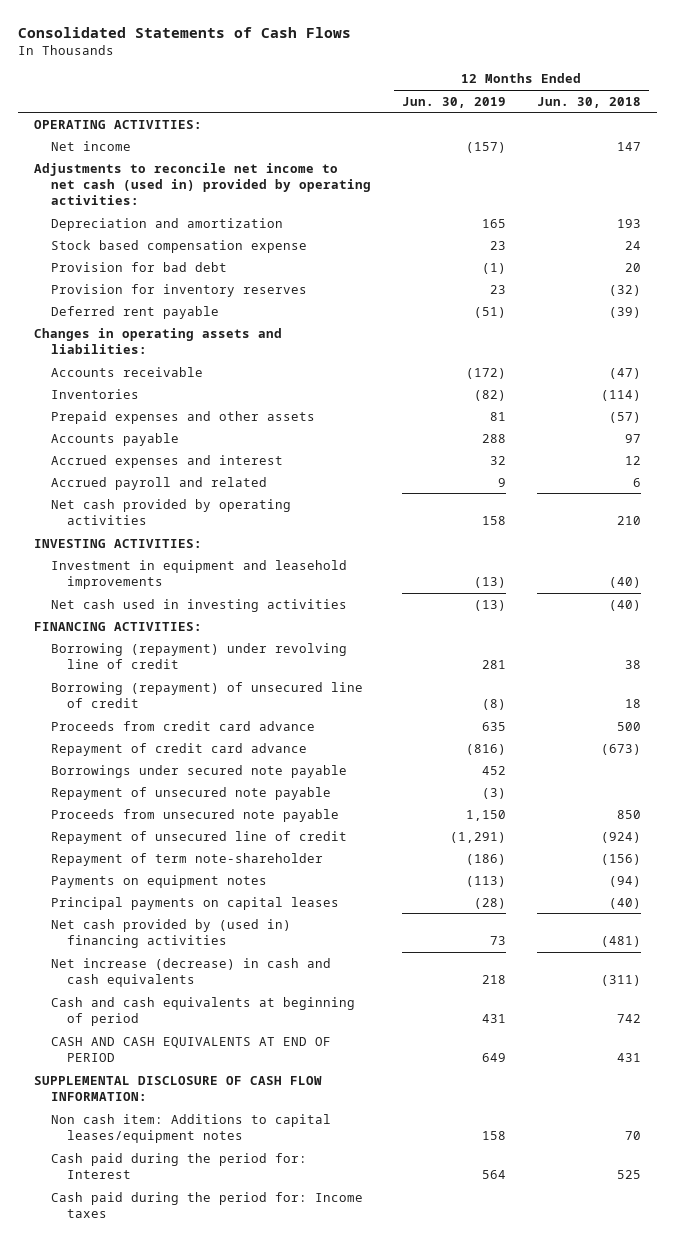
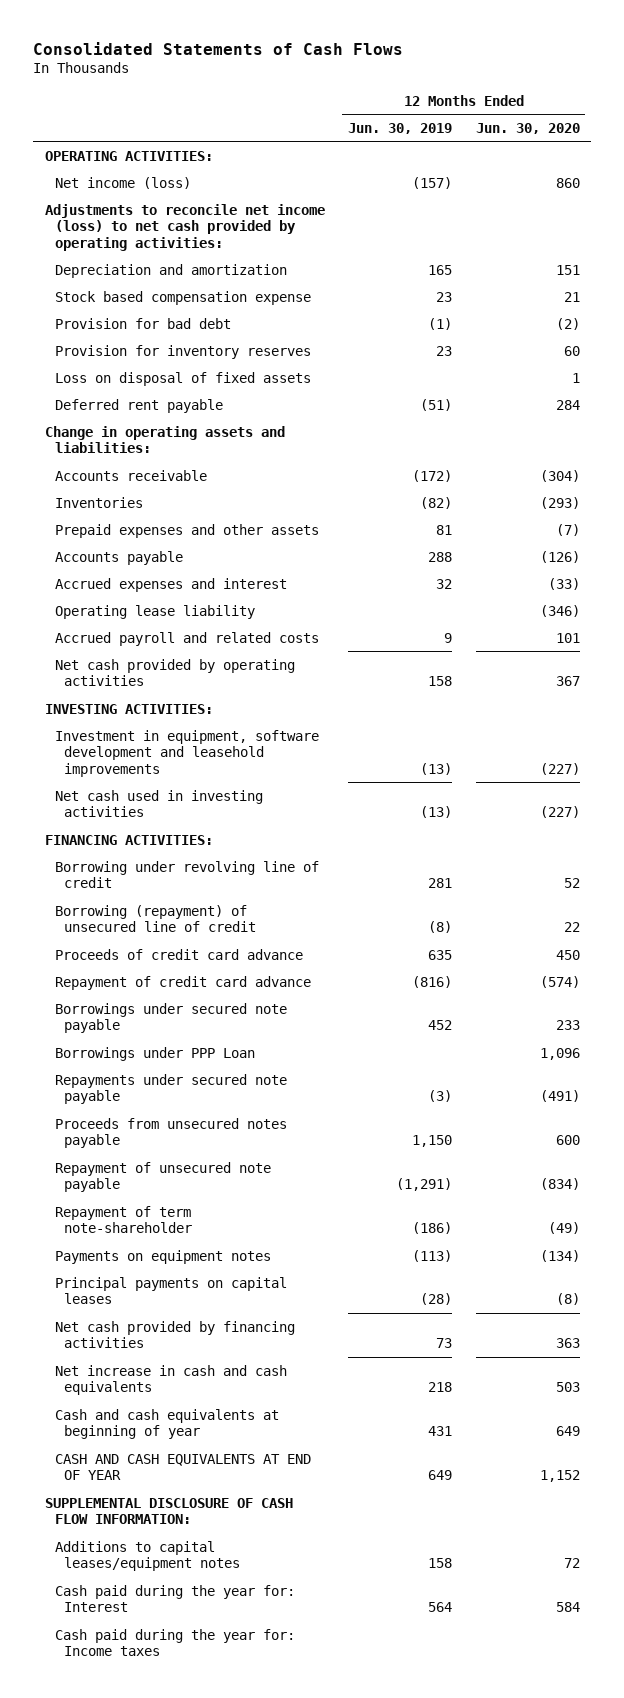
- | 12 Months Ended Jun. 30, 2019 | 12 Months Ended Jun. 30, 2018
+ | 12 Months Ended Jun. 30, 2019 | 12 Months Ended Jun. 30, 2020
- Net income | (157) | 147
- Adjustments to reconcile net income to net cash (used in) provided by operating activities:
+ Net income (loss) | (157) | 860
+ Adjustments to reconcile net income (loss) to net cash provided by operating activities:
+ Loss on disposal of fixed assets | | 1
- Changes in operating assets and liabilities:
+ Change in operating assets and liabilities:
- Accrued payroll and related | 9 | 6
+ Operating lease liability | | (346)
+ Accrued payroll and related costs | 9 | 101
- Investment in equipment and leasehold improvements | (13) | (40)
+ Investment in equipment, software development and leasehold improvements | (13) | (227)
- Borrowing (repayment) under revolving line of credit | 281 | 38
+ Borrowing under revolving line of credit | 281 | 52
- Proceeds from credit card advance | 635 | 500
+ Proceeds of credit card advance | 635 | 450
- Repayment of unsecured note payable | (3) |
- Proceeds from unsecured note payable | 1,150 | 850
- Repayment of unsecured line of credit | (1,291) | (924)
+ Borrowings under PPP Loan | | 1,096
+ Repayments under secured note payable | (3) | (491)
+ Proceeds from unsecured notes payable | 1,150 | 600
+ Repayment of unsecured note payable | (1,291) | (834)
- Net cash provided by (used in) financing activities | 73 | (481)
- Net increase (decrease) in cash and cash equivalents | 218 | (311)
- Cash and cash equivalents at beginning of period | 431 | 742
- CASH AND CASH EQUIVALENTS AT END OF PERIOD | 649 | 431
+ Net cash provided by financing activities | 73 | 363
+ Net increase in cash and cash equivalents | 218 | 503
+ Cash and cash equivalents at beginning of year | 431 | 649
+ CASH AND CASH EQUIVALENTS AT END OF YEAR | 649 | 1,152
- Non cash item: Additions to capital leases/equipment notes | 158 | 70
- Cash paid during the period for: Interest | 564 | 525
- Cash paid during the period for: Income taxes
+ Additions to capital leases/equipment notes | 158 | 72
+ Cash paid during the year for: Interest | 564 | 584
+ Cash paid during the year for: Income taxes

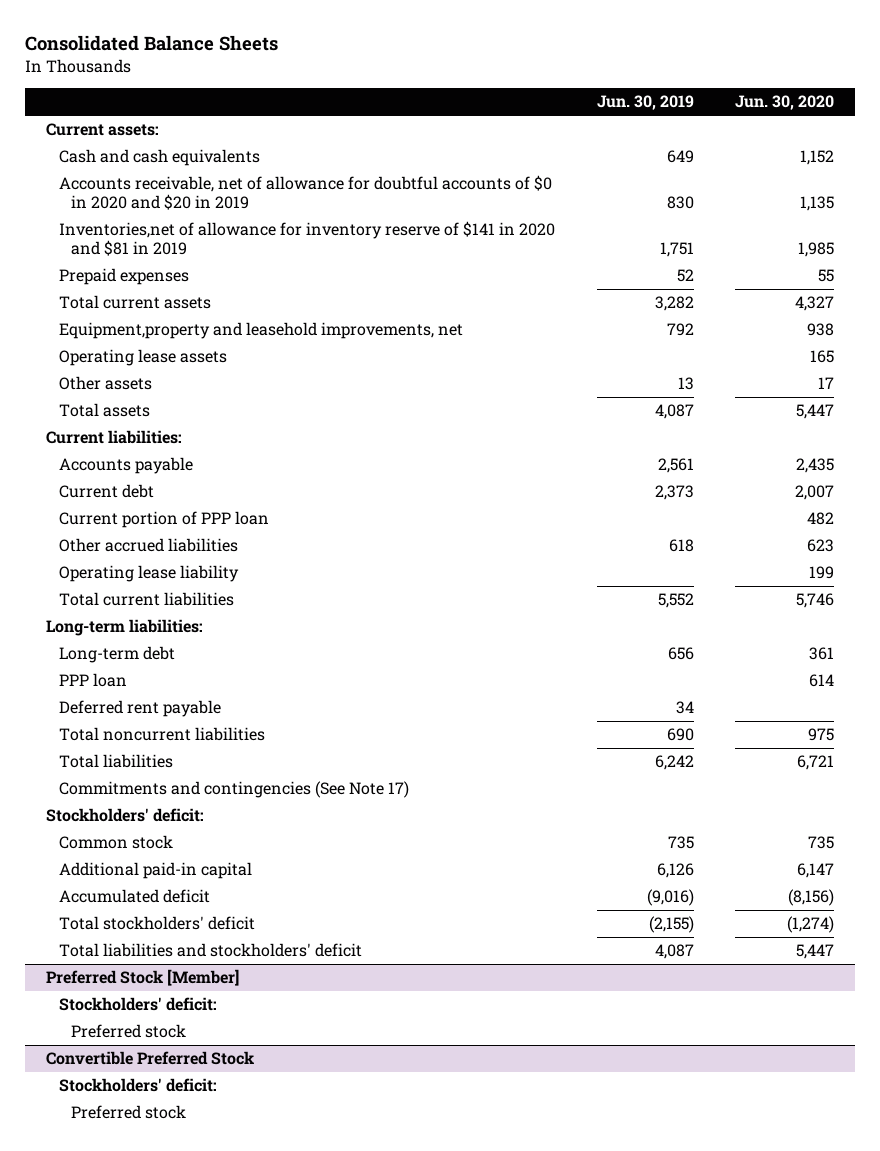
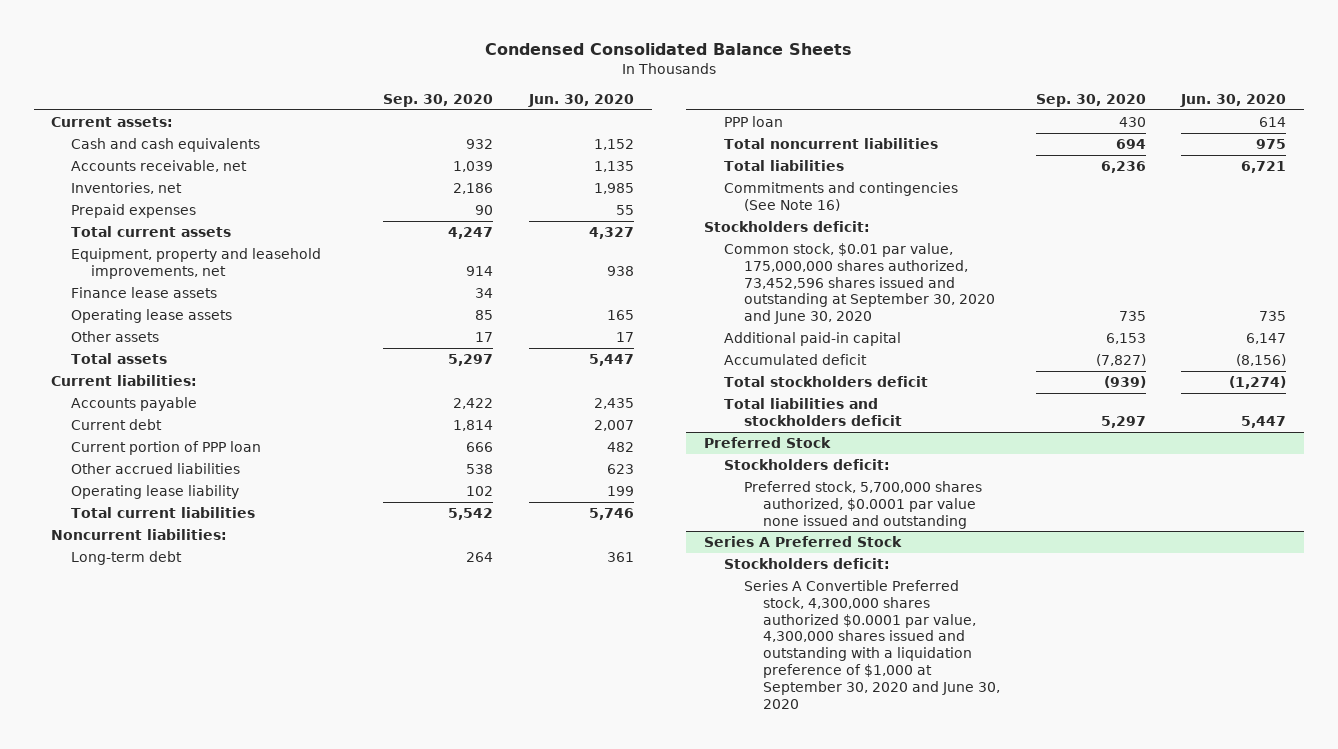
- Consolidated Balance Sheets
+ Condensed Consolidated Balance Sheets
- | Jun. 30, 2019 | Jun. 30, 2020
+ | Sep. 30, 2020 | Jun. 30, 2020
- Accounts receivable, net of allowance for doubtful accounts of $0 in 2020 and $20 in 2019 | 830 | 1,135
- Inventories,net of allowance for inventory reserve of $141 in 2020 and $81 in 2019 | 1,751 | 1,985
+ Accounts receivable, net | 1,039 | 1,135
+ Inventories, net | 2,186 | 1,985
- Equipment,property and leasehold improvements, net | 792 | 938
+ Equipment, property and leasehold improvements, net | 914 | 938
+ Finance lease assets | 34 |
- Long-term liabilities:
+ Noncurrent liabilities:
- Deferred rent payable | 34 |
- Commitments and contingencies (See Note 17)
- Stockholders' deficit:
- Common stock | 735 | 735
+ Commitments and contingencies (See Note 16)
+ Stockholders deficit:
+ Common stock, $0.01 par value, 175,000,000 shares authorized, 73,452,596 shares issued and outstanding at September 30, 2020 and June 30, 2020 | 735 | 735
- Total stockholders' deficit | (2,155) | (1,274)
- Total liabilities and stockholders' deficit | 4,087 | 5,447
- Preferred Stock [Member]
- Stockholders' deficit:
- Preferred stock
- Convertible Preferred Stock
- Stockholders' deficit:
- Preferred stock
+ Total stockholders deficit | (939) | (1,274)
+ Total liabilities and stockholders deficit | 5,297 | 5,447
+ Preferred Stock
+ Stockholders deficit:
+ Preferred stock, 5,700,000 shares authorized, $0.0001 par value none issued and outstanding
+ Series A Preferred Stock
+ Stockholders deficit:
+ Series A Convertible Preferred stock, 4,300,000 shares authorized $0.0001 par value, 4,300,000 shares issued and outstanding with a liquidation preference of $1,000 at September 30, 2020 and June 30, 2020

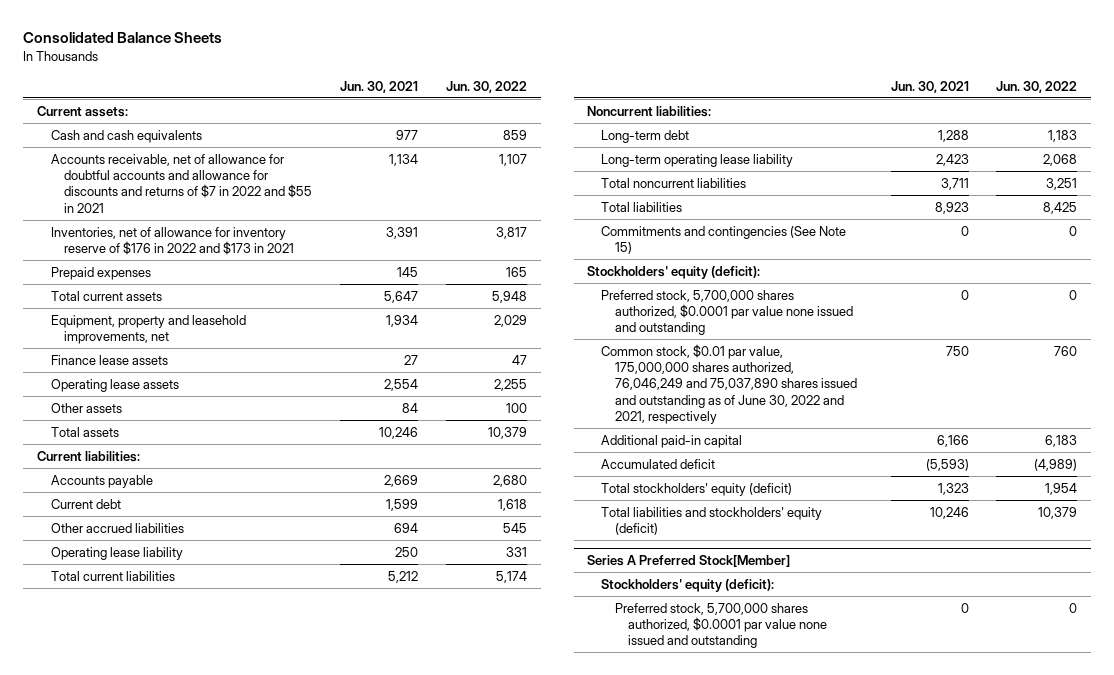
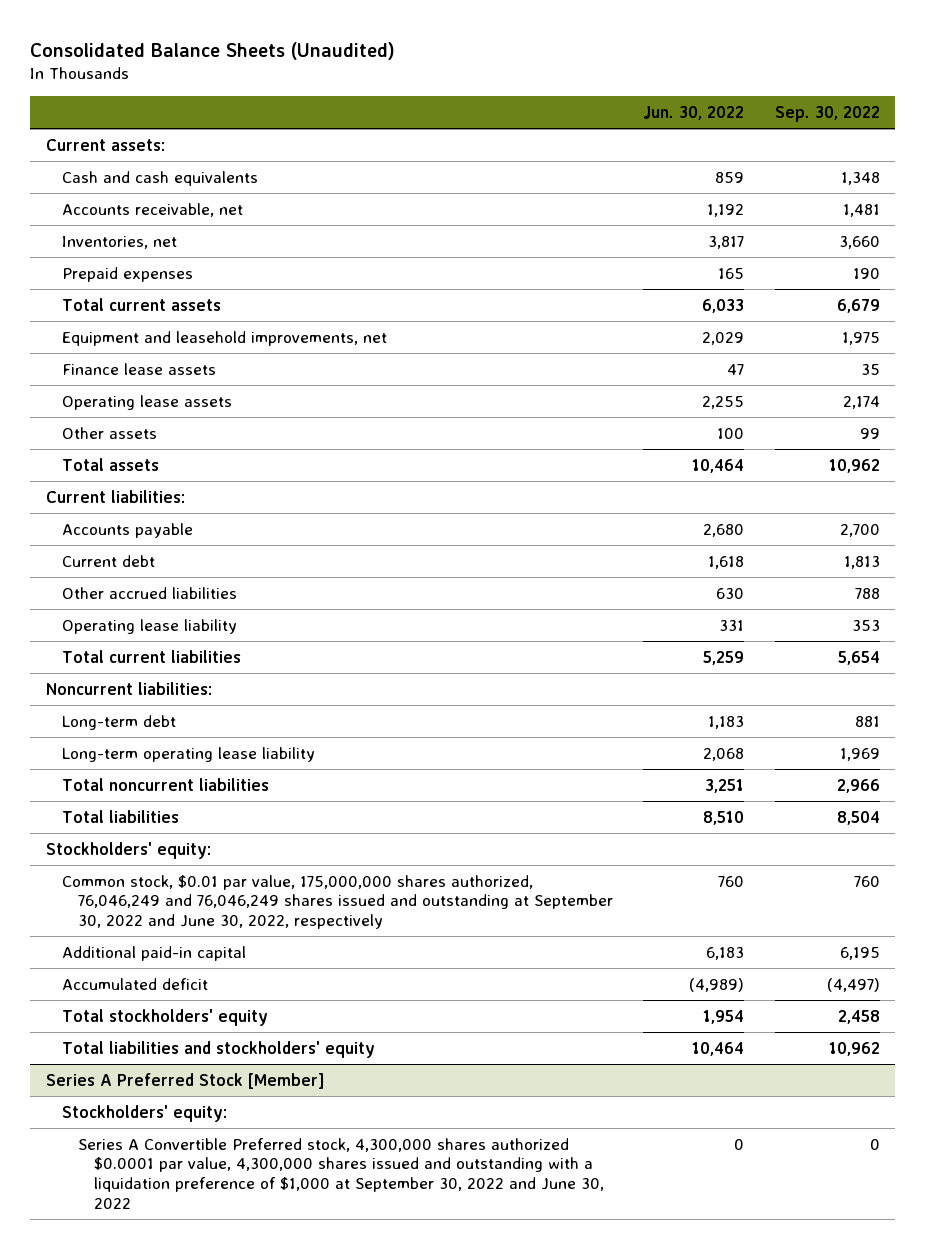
- Consolidated Balance Sheets
+ Consolidated Balance Sheets (Unaudited)
- | Jun. 30, 2021 | Jun. 30, 2022
+ | Jun. 30, 2022 | Sep. 30, 2022
- Accounts receivable, net of allowance for doubtful accounts and allowance for discounts and returns of $7 in 2022 and $55 in 2021 | 1,134 | 1,107
- Inventories, net of allowance for inventory reserve of $176 in 2022 and $173 in 2021 | 3,391 | 3,817
+ Accounts receivable, net | 1,192 | 1,481
+ Inventories, net | 3,817 | 3,660
- Total current assets | 5,647 | 5,948
- Equipment, property and leasehold improvements, net | 1,934 | 2,029
+ Total current assets | 6,033 | 6,679
+ Equipment and leasehold improvements, net | 2,029 | 1,975
- Total assets | 10,246 | 10,379
+ Total assets | 10,464 | 10,962
- Other accrued liabilities | 694 | 545
+ Other accrued liabilities | 630 | 788
- Total current liabilities | 5,212 | 5,174
+ Total current liabilities | 5,259 | 5,654
- Total liabilities | 8,923 | 8,425
- Commitments and contingencies (See Note 15) | 0 | 0
- Stockholders' equity (deficit):
- Preferred stock, 5,700,000 shares authorized, $0.0001 par value none issued and outstanding | 0 | 0
- Common stock, $0.01 par value, 175,000,000 shares authorized, 76,046,249 and 75,037,890 shares issued and outstanding as of June 30, 2022 and 2021, respectively | 750 | 760
+ Total liabilities | 8,510 | 8,504
+ Stockholders' equity:
+ Common stock, $0.01 par value, 175,000,000 shares authorized, 76,046,249 and 76,046,249 shares issued and outstanding at September 30, 2022 and June 30, 2022, respectively | 760 | 760
- Total stockholders' equity (deficit) | 1,323 | 1,954
- Total liabilities and stockholders' equity (deficit) | 10,246 | 10,379
- Series A Preferred Stock[Member]
- Stockholders' equity (deficit):
- Preferred stock, 5,700,000 shares authorized, $0.0001 par value none issued and outstanding | 0 | 0
+ Total stockholders' equity | 1,954 | 2,458
+ Total liabilities and stockholders' equity | 10,464 | 10,962
+ Series A Preferred Stock [Member]
+ Stockholders' equity:
+ Series A Convertible Preferred stock, 4,300,000 shares authorized $0.0001 par value, 4,300,000 shares issued and outstanding with a liquidation preference of $1,000 at September 30, 2022 and June 30, 2022 | 0 | 0

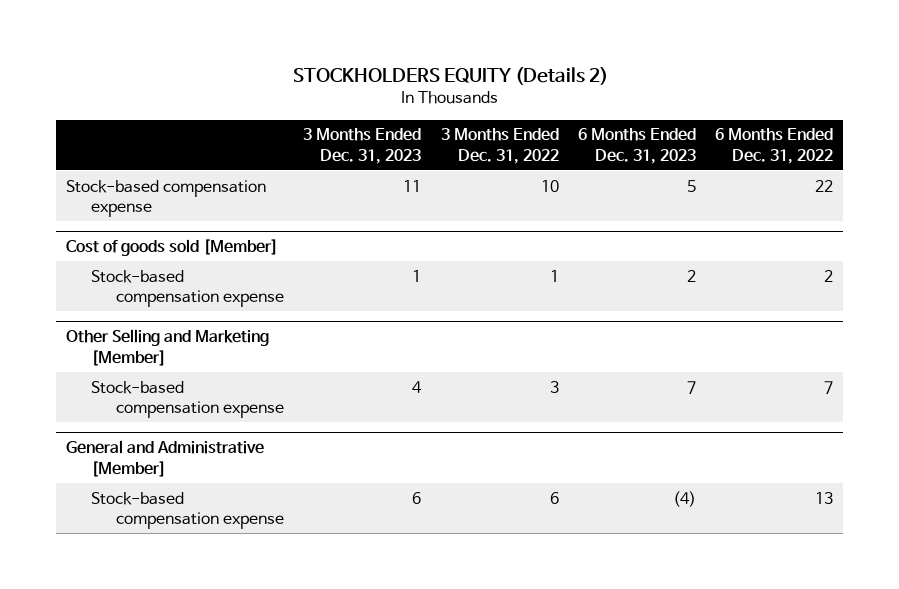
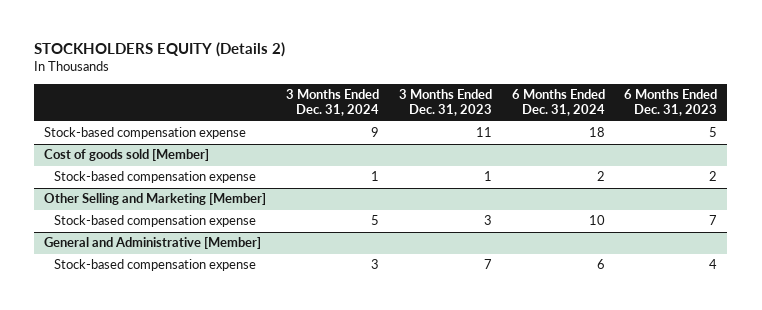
- | 3 Months Ended Dec. 31, 2023 | 3 Months Ended Dec. 31, 2022 | 6 Months Ended Dec. 31, 2023 | 6 Months Ended Dec. 31, 2022
+ | 3 Months Ended Dec. 31, 2024 | 3 Months Ended Dec. 31, 2023 | 6 Months Ended Dec. 31, 2024 | 6 Months Ended Dec. 31, 2023
@ Other Selling and Marketing [Member]
- Stock-based compensation expense | 4 | 3 | 7 | 7
+ Stock-based compensation expense | 5 | 3 | 10 | 7
@ General and Administrative [Member]
- Stock-based compensation expense | 6 | 6 | (4) | 13
+ Stock-based compensation expense | 3 | 7 | 6 | 4

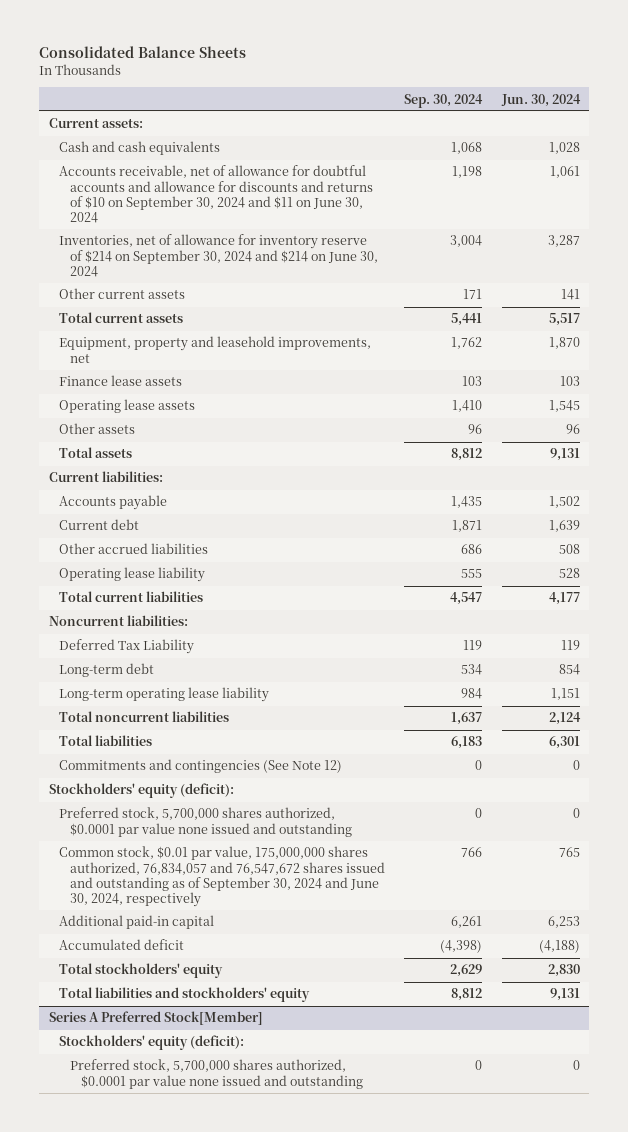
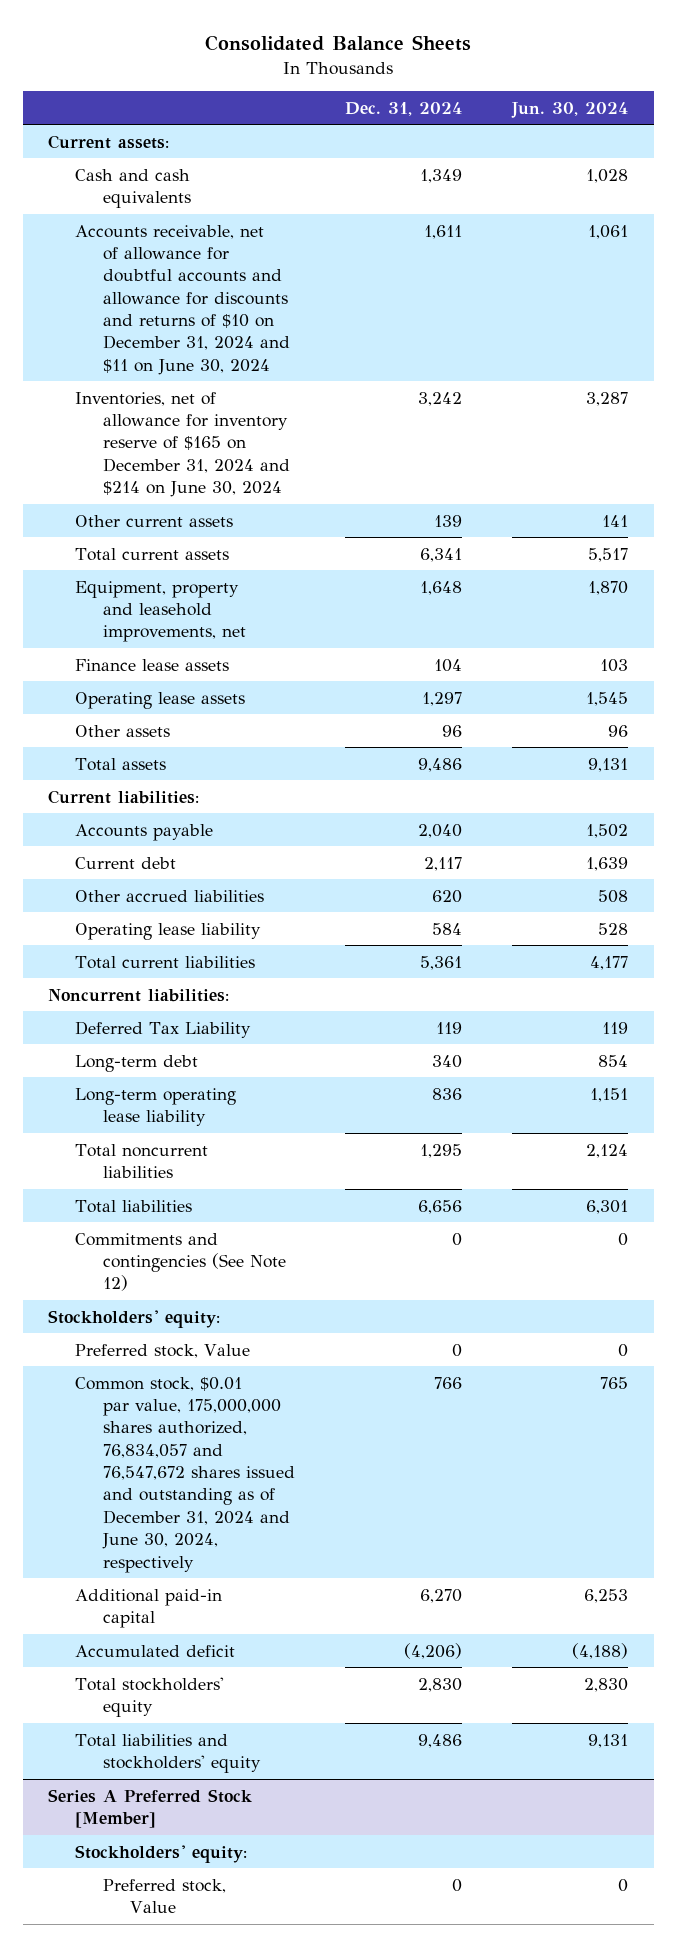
- | Sep. 30, 2024 | Jun. 30, 2024
+ | Dec. 31, 2024 | Jun. 30, 2024
- Accounts receivable, net of allowance for doubtful accounts and allowance for discounts and returns of $10 on September 30, 2024 and $11 on June 30, 2024 | 1,198 | 1,061
- Inventories, net of allowance for inventory reserve of $214 on September 30, 2024 and $214 on June 30, 2024 | 3,004 | 3,287
+ Accounts receivable, net of allowance for doubtful accounts and allowance for discounts and returns of $10 on December 31, 2024 and $11 on June 30, 2024 | 1,611 | 1,061
+ Inventories, net of allowance for inventory reserve of $165 on December 31, 2024 and $214 on June 30, 2024 | 3,242 | 3,287
- Stockholders' equity (deficit):
- Preferred stock, 5,700,000 shares authorized, $0.0001 par value none issued and outstanding | 0 | 0
- Common stock, $0.01 par value, 175,000,000 shares authorized, 76,834,057 and 76,547,672 shares issued and outstanding as of September 30, 2024 and June 30, 2024, respectively | 766 | 765
+ Stockholders' equity:
+ Preferred stock, Value | 0 | 0
+ Common stock, $0.01 par value, 175,000,000 shares authorized, 76,834,057 and 76,547,672 shares issued and outstanding as of December 31, 2024 and June 30, 2024, respectively | 766 | 765
- Series A Preferred Stock[Member]
- Stockholders' equity (deficit):
- Preferred stock, 5,700,000 shares authorized, $0.0001 par value none issued and outstanding | 0 | 0
+ Series A Preferred Stock [Member]
+ Stockholders' equity:
+ Preferred stock, Value | 0 | 0

